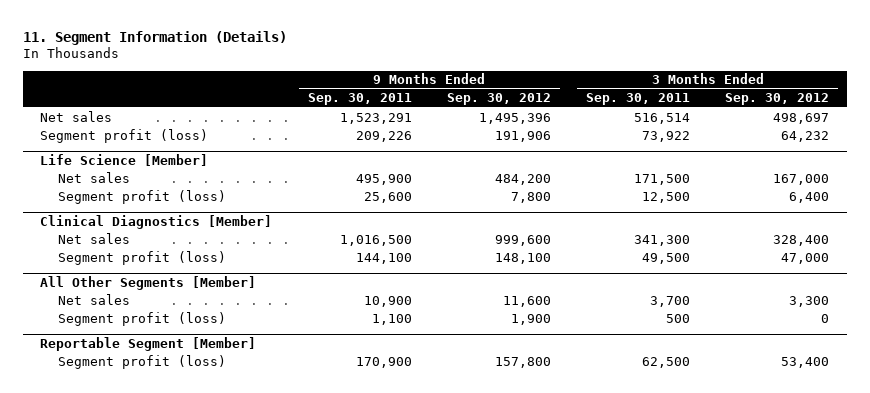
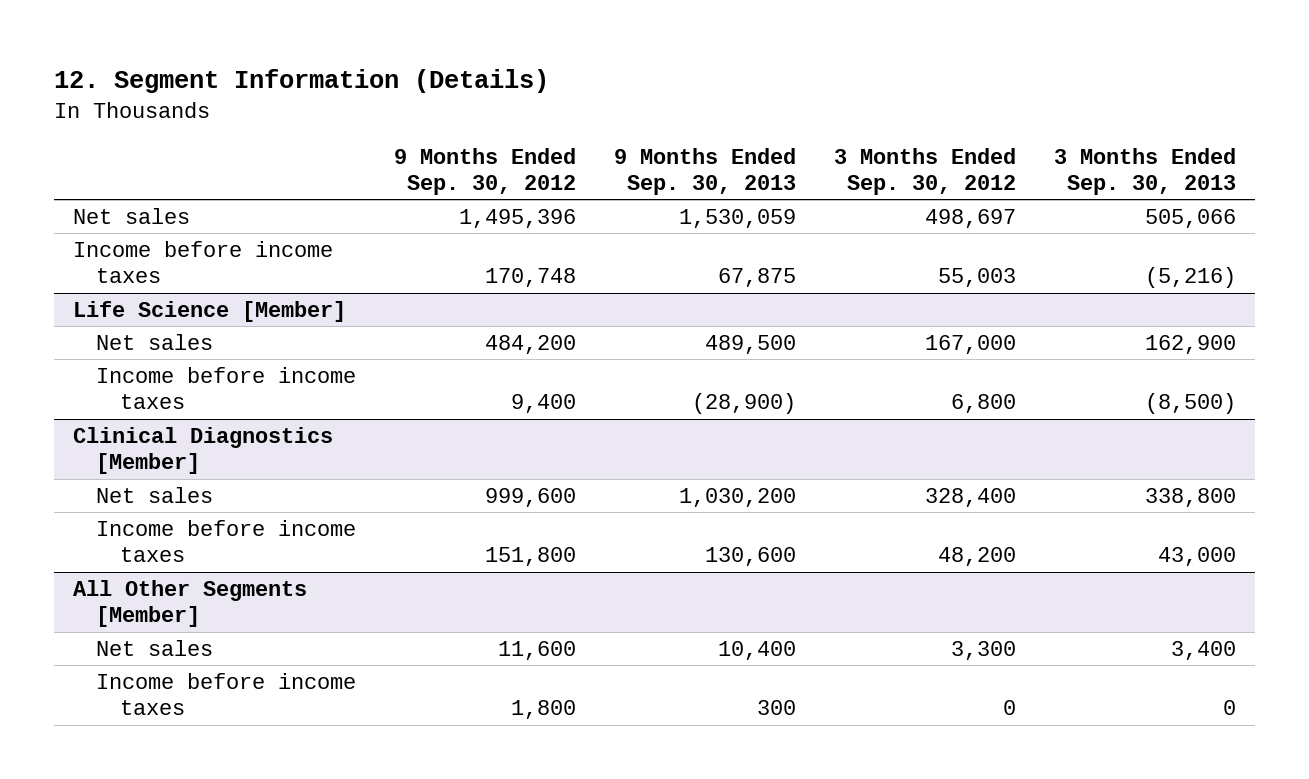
- 11. Segment Information (Details)
+ 12. Segment Information (Details)
- | 9 Months Ended Sep. 30, 2011 | 9 Months Ended Sep. 30, 2012 | 3 Months Ended Sep. 30, 2011 | 3 Months Ended Sep. 30, 2012
+ | 9 Months Ended Sep. 30, 2012 | 9 Months Ended Sep. 30, 2013 | 3 Months Ended Sep. 30, 2012 | 3 Months Ended Sep. 30, 2013
- Segment profit (loss) | 209,226 | 191,906 | 73,922 | 64,232
+ Income before income taxes | 170,748 | 67,875 | 55,003 | (5,216)
@ Life Science [Member]
- Segment profit (loss) | 25,600 | 7,800 | 12,500 | 6,400
+ Income before income taxes | 9,400 | (28,900) | 6,800 | (8,500)
@ Clinical Diagnostics [Member]
- Segment profit (loss) | 144,100 | 148,100 | 49,500 | 47,000
+ Income before income taxes | 151,800 | 130,600 | 48,200 | 43,000
@ All Other Segments [Member]
- Segment profit (loss) | 1,100 | 1,900 | 500 | 0
- Reportable Segment [Member]
- Segment profit (loss) | 170,900 | 157,800 | 62,500 | 53,400
@ All Other Segments [Member]
+ Income before income taxes | 1,800 | 300 | 0 | 0

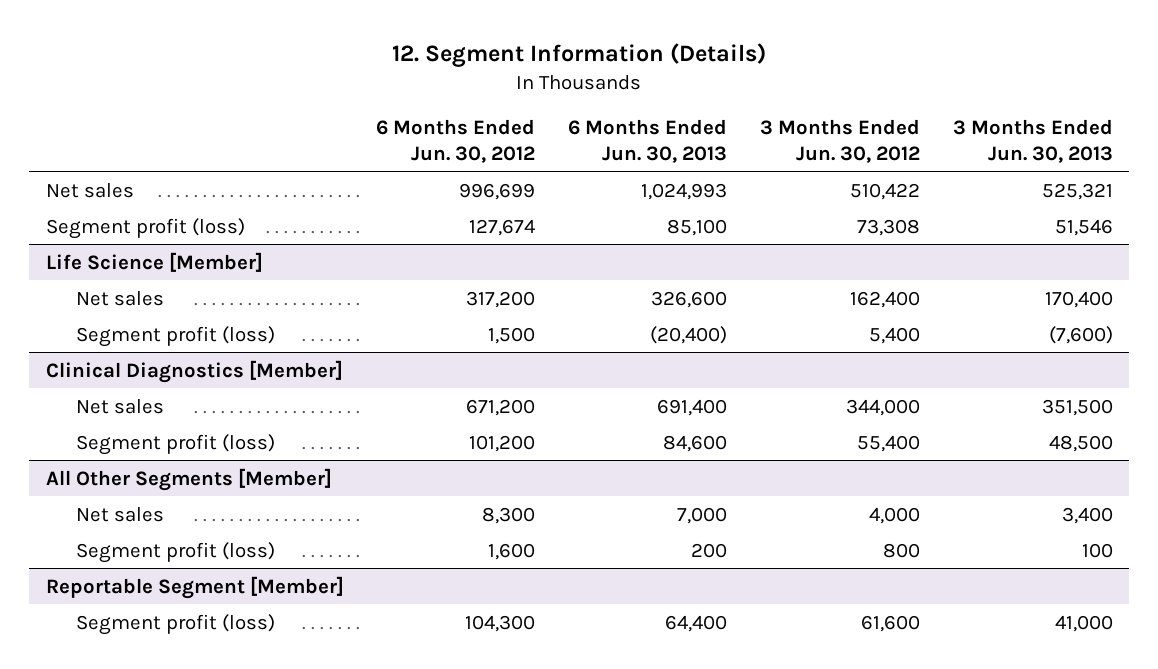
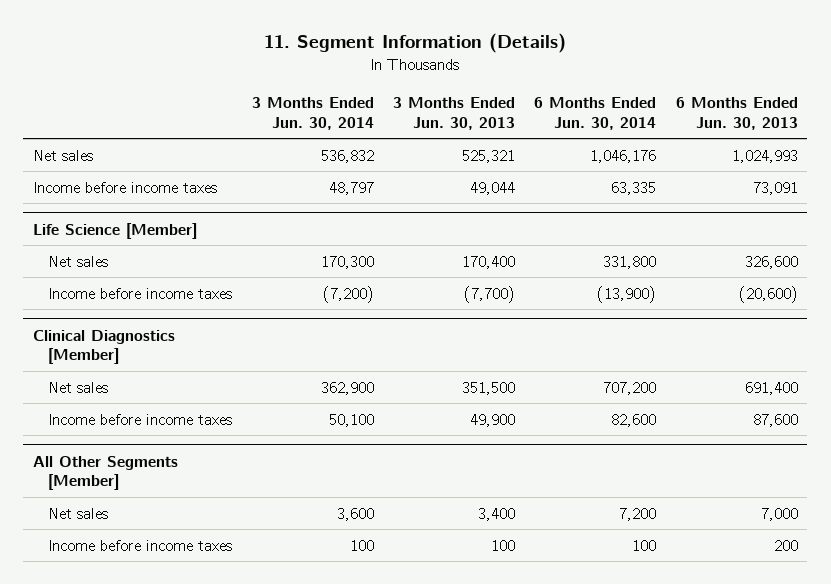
- 12. Segment Information (Details)
+ 11. Segment Information (Details)
- | 6 Months Ended Jun. 30, 2012 | 6 Months Ended Jun. 30, 2013 | 3 Months Ended Jun. 30, 2012 | 3 Months Ended Jun. 30, 2013
+ | 3 Months Ended Jun. 30, 2014 | 3 Months Ended Jun. 30, 2013 | 6 Months Ended Jun. 30, 2014 | 6 Months Ended Jun. 30, 2013
- Segment profit (loss) | 127,674 | 85,100 | 73,308 | 51,546
+ Income before income taxes | 48,797 | 49,044 | 63,335 | 73,091
@ Life Science [Member]
- Segment profit (loss) | 1,500 | (20,400) | 5,400 | (7,600)
+ Income before income taxes | (7,200) | (7,700) | (13,900) | (20,600)
@ Clinical Diagnostics [Member]
- Segment profit (loss) | 101,200 | 84,600 | 55,400 | 48,500
+ Income before income taxes | 50,100 | 49,900 | 82,600 | 87,600
@ All Other Segments [Member]
- Segment profit (loss) | 1,600 | 200 | 800 | 100
- Reportable Segment [Member]
- Segment profit (loss) | 104,300 | 64,400 | 61,600 | 41,000
@ All Other Segments [Member]
+ Income before income taxes | 100 | 100 | 100 | 200

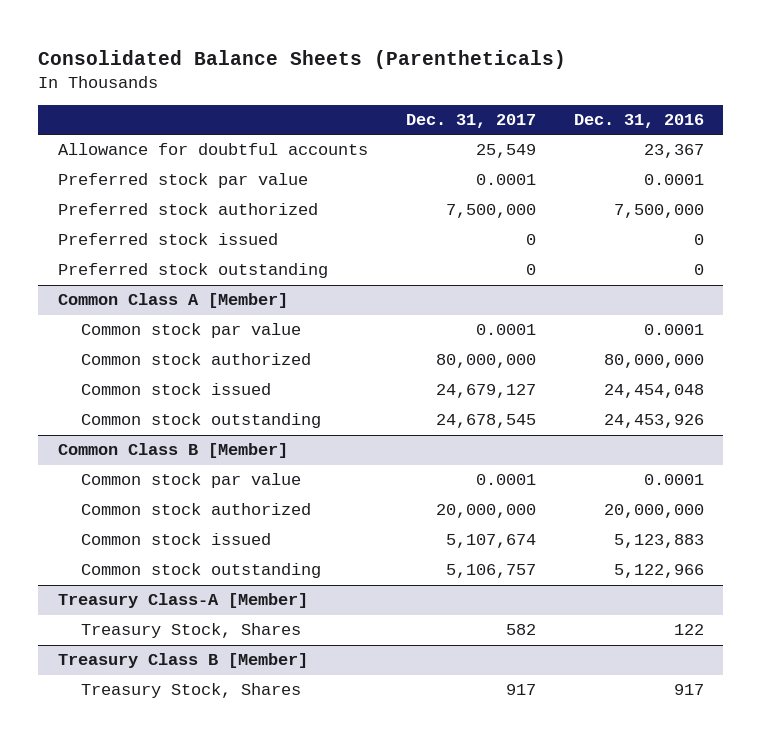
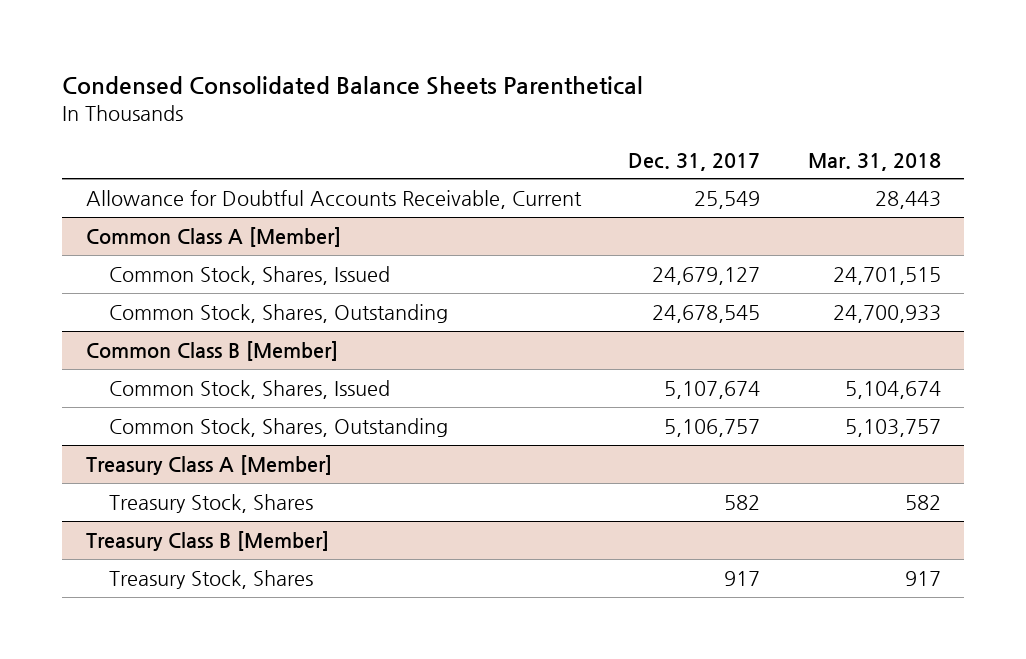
- Consolidated Balance Sheets (Parentheticals)
+ Condensed Consolidated Balance Sheets Parenthetical
- | Dec. 31, 2017 | Dec. 31, 2016
+ | Dec. 31, 2017 | Mar. 31, 2018
- Allowance for doubtful accounts | 25,549 | 23,367
- Preferred stock par value | 0.0001 | 0.0001
- Preferred stock authorized | 7,500,000 | 7,500,000
- Preferred stock issued | 0 | 0
- Preferred stock outstanding | 0 | 0
+ Allowance for Doubtful Accounts Receivable, Current | 25,549 | 28,443
@ Common Class A [Member]
- Common stock par value | 0.0001 | 0.0001
- Common stock authorized | 80,000,000 | 80,000,000
- Common stock issued | 24,679,127 | 24,454,048
- Common stock outstanding | 24,678,545 | 24,453,926
+ Common Stock, Shares, Issued | 24,679,127 | 24,701,515
+ Common Stock, Shares, Outstanding | 24,678,545 | 24,700,933
@ Common Class B [Member]
- Common stock par value | 0.0001 | 0.0001
- Common stock authorized | 20,000,000 | 20,000,000
- Common stock issued | 5,107,674 | 5,123,883
- Common stock outstanding | 5,106,757 | 5,122,966
- Treasury Class-A [Member]
@ Common Class B [Member]
+ Common Stock, Shares, Issued | 5,107,674 | 5,104,674
+ Common Stock, Shares, Outstanding | 5,106,757 | 5,103,757
+ Treasury Class A [Member]

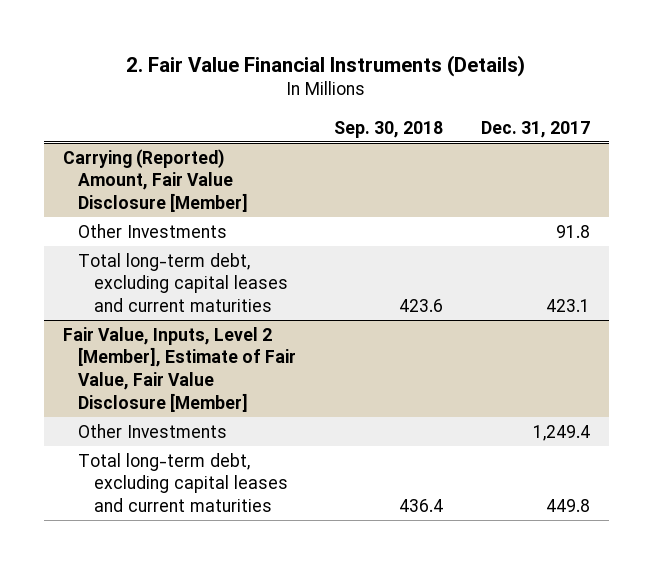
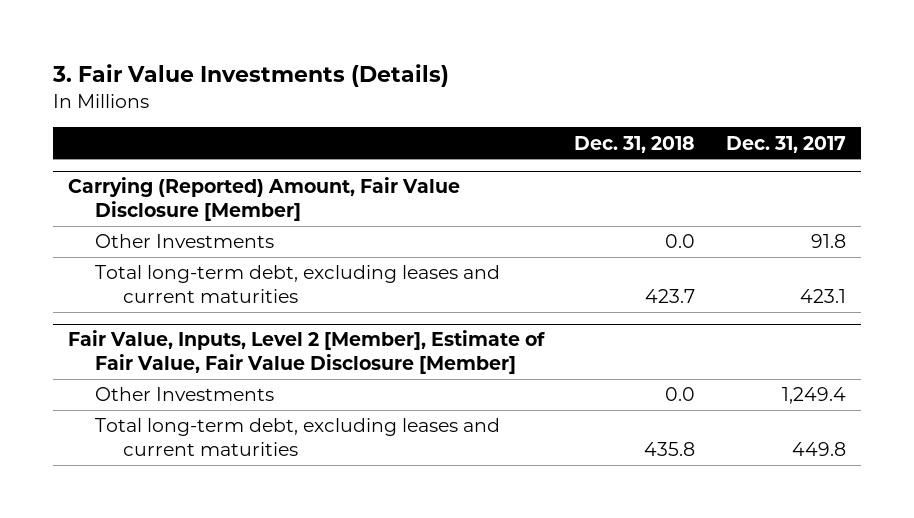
- 2. Fair Value Financial Instruments (Details)
+ 3. Fair Value Investments (Details)
- | Sep. 30, 2018 | Dec. 31, 2017
+ | Dec. 31, 2018 | Dec. 31, 2017
@ Carrying (Reported) Amount, Fair Value Disclosure [Member]
- Total long-term debt, excluding capital leases and current maturities | 423.6 | 423.1
+ Total long-term debt, excluding leases and current maturities | 423.7 | 423.1
@ Fair Value, Inputs, Level 2 [Member], Estimate of Fair Value, Fair Value Disclosure [Member]
- Total long-term debt, excluding capital leases and current maturities | 436.4 | 449.8
+ Total long-term debt, excluding leases and current maturities | 435.8 | 449.8

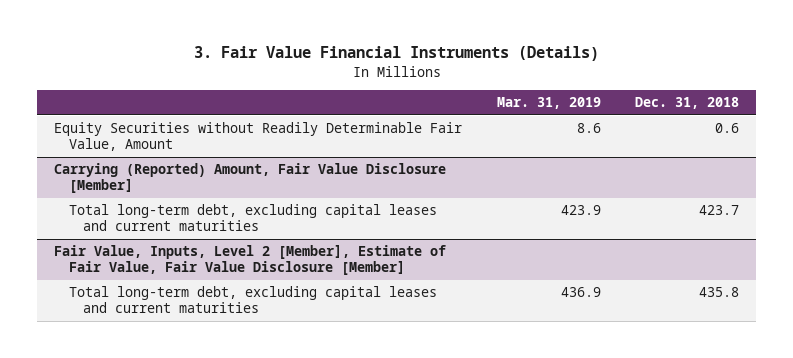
- 3. Fair Value Investments (Details)
+ 3. Fair Value Financial Instruments (Details)
- | Dec. 31, 2018 | Dec. 31, 2017
+ | Mar. 31, 2019 | Dec. 31, 2018
+ Equity Securities without Readily Determinable Fair Value, Amount | 8.6 | 0.6
@ Carrying (Reported) Amount, Fair Value Disclosure [Member]
- Other Investments | 0.0 | 91.8
- Total long-term debt, excluding leases and current maturities | 423.7 | 423.1
+ Total long-term debt, excluding capital leases and current maturities | 423.9 | 423.7
@ Fair Value, Inputs, Level 2 [Member], Estimate of Fair Value, Fair Value Disclosure [Member]
- Other Investments | 0.0 | 1,249.4
- Total long-term debt, excluding leases and current maturities | 435.8 | 449.8
+ Total long-term debt, excluding capital leases and current maturities | 436.9 | 435.8

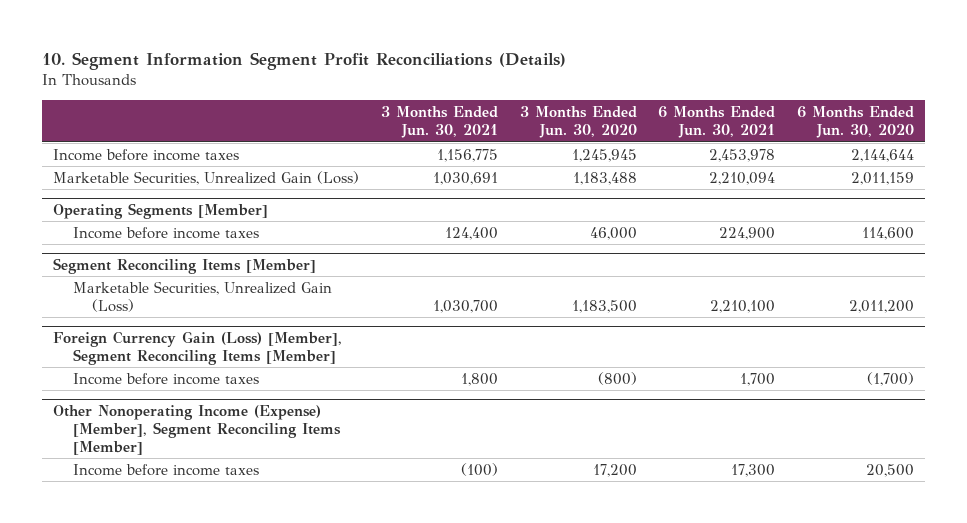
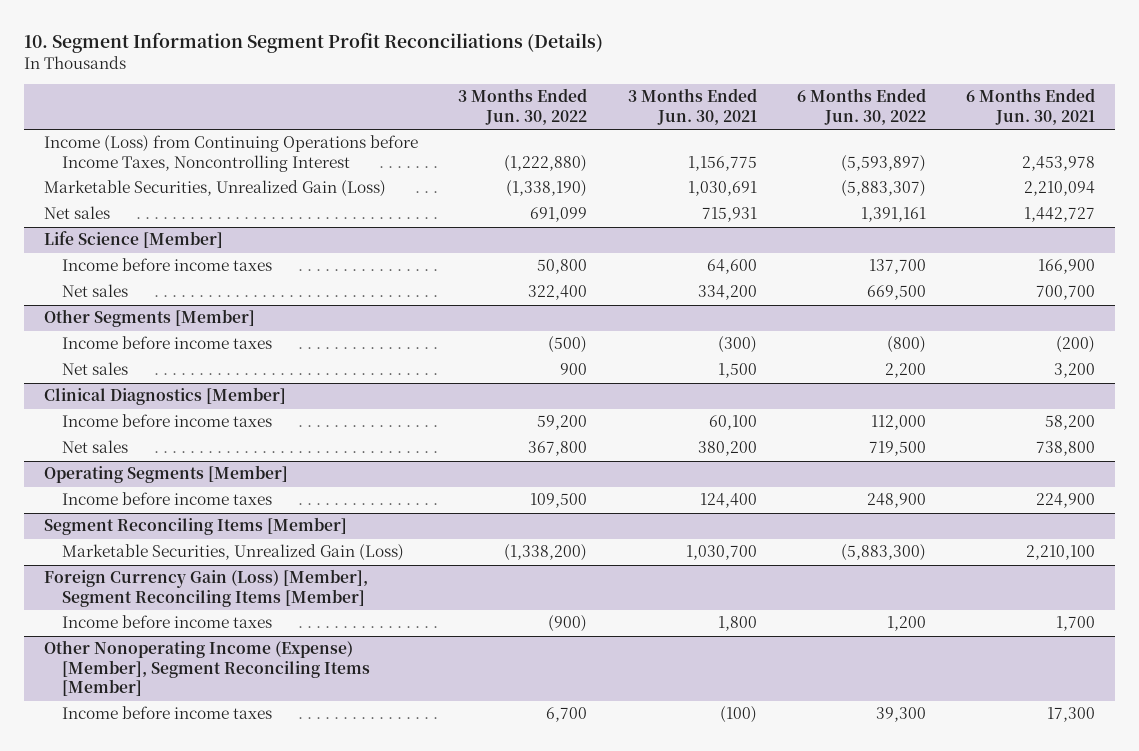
- | 3 Months Ended Jun. 30, 2021 | 3 Months Ended Jun. 30, 2020 | 6 Months Ended Jun. 30, 2021 | 6 Months Ended Jun. 30, 2020
+ | 3 Months Ended Jun. 30, 2022 | 3 Months Ended Jun. 30, 2021 | 6 Months Ended Jun. 30, 2022 | 6 Months Ended Jun. 30, 2021
- Income before income taxes | 1,156,775 | 1,245,945 | 2,453,978 | 2,144,644
+ Income (Loss) from Continuing Operations before Income Taxes, Noncontrolling Interest | (1,222,880) | 1,156,775 | (5,593,897) | 2,453,978
+ Net sales | 691,099 | 715,931 | 1,391,161 | 1,442,727
+ Life Science [Member]
+ Income before income taxes | 50,800 | 64,600 | 137,700 | 166,900
+ Net sales | 322,400 | 334,200 | 669,500 | 700,700
+ Other Segments [Member]
+ Income before income taxes | (500) | (300) | (800) | (200)
+ Net sales | 900 | 1,500 | 2,200 | 3,200
+ Clinical Diagnostics [Member]
+ Income before income taxes | 59,200 | 60,100 | 112,000 | 58,200
+ Net sales | 367,800 | 380,200 | 719,500 | 738,800

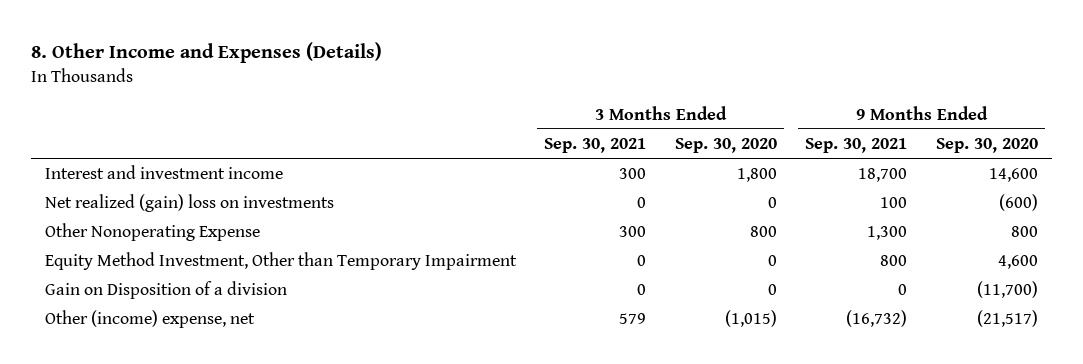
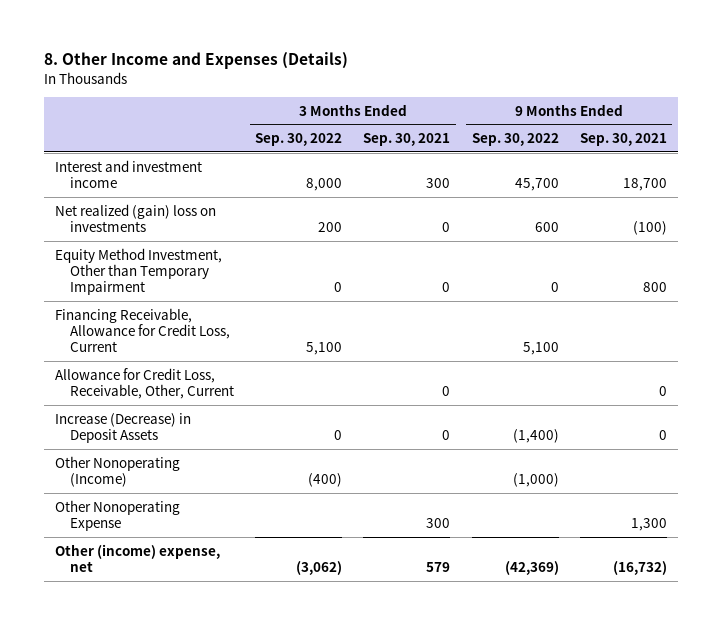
- | 3 Months Ended Sep. 30, 2021 | 3 Months Ended Sep. 30, 2020 | 9 Months Ended Sep. 30, 2021 | 9 Months Ended Sep. 30, 2020
+ | 3 Months Ended Sep. 30, 2022 | 3 Months Ended Sep. 30, 2021 | 9 Months Ended Sep. 30, 2022 | 9 Months Ended Sep. 30, 2021
- Net realized (gain) loss on investments | 0 | 0 | 100 | (600)
+ Net realized (gain) loss on investments | 200 | 0 | 600 | (100)
- Gain on Disposition of a division | 0 | 0 | 0 | (11,700)
+ Financing Receivable, Allowance for Credit Loss, Current | 5,100 | | 5,100 |
+ Allowance for Credit Loss, Receivable, Other, Current | | 0 | | 0
+ Increase (Decrease) in Deposit Assets | 0 | 0 | (1,400) | 0
+ Other Nonoperating (Income) | (400) | | (1,000) |
moved down: Other Nonoperating Expense | | 300 | | 1,300

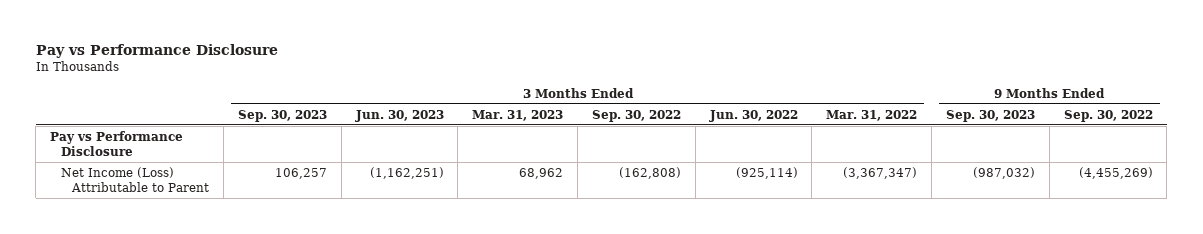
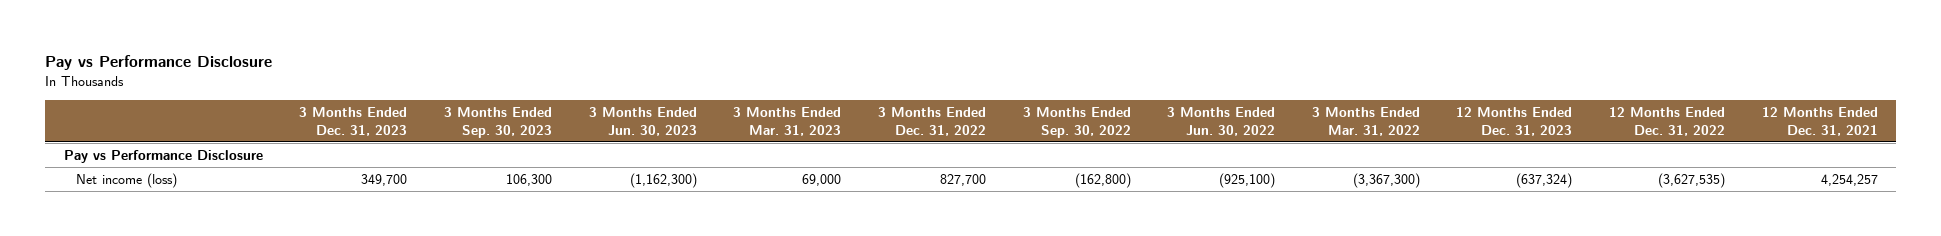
- | 3 Months Ended Sep. 30, 2023 | 3 Months Ended Jun. 30, 2023 | 3 Months Ended Mar. 31, 2023 | 3 Months Ended Sep. 30, 2022 | 3 Months Ended Jun. 30, 2022 | 3 Months Ended Mar. 31, 2022 | 9 Months Ended Sep. 30, 2023 | 9 Months Ended Sep. 30, 2022
+ | 3 Months Ended Dec. 31, 2023 | 3 Months Ended Sep. 30, 2023 | 3 Months Ended Jun. 30, 2023 | 3 Months Ended Mar. 31, 2023 | 3 Months Ended Dec. 31, 2022 | 3 Months Ended Sep. 30, 2022 | 3 Months Ended Jun. 30, 2022 | 3 Months Ended Mar. 31, 2022 | 12 Months Ended Dec. 31, 2023 | 12 Months Ended Dec. 31, 2022 | 12 Months Ended Dec. 31, 2021
- Net Income (Loss) Attributable to Parent | 106,257 | (1,162,251) | 68,962 | (162,808) | (925,114) | (3,367,347) | (987,032) | (4,455,269)
+ Net income (loss) | 349,700 | 106,300 | (1,162,300) | 69,000 | 827,700 | (162,800) | (925,100) | (3,367,300) | (637,324) | (3,627,535) | 4,254,257

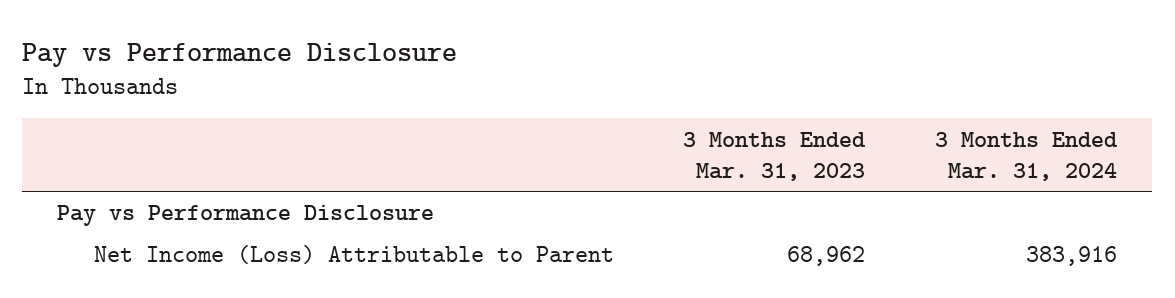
- | 3 Months Ended Dec. 31, 2023 | 3 Months Ended Sep. 30, 2023 | 3 Months Ended Jun. 30, 2023 | 3 Months Ended Mar. 31, 2023 | 3 Months Ended Dec. 31, 2022 | 3 Months Ended Sep. 30, 2022 | 3 Months Ended Jun. 30, 2022 | 3 Months Ended Mar. 31, 2022 | 12 Months Ended Dec. 31, 2023 | 12 Months Ended Dec. 31, 2022 | 12 Months Ended Dec. 31, 2021
+ | 3 Months Ended Mar. 31, 2023 | 3 Months Ended Mar. 31, 2024
- Net income (loss) | 349,700 | 106,300 | (1,162,300) | 69,000 | 827,700 | (162,800) | (925,100) | (3,367,300) | (637,324) | (3,627,535) | 4,254,257
+ Net Income (Loss) Attributable to Parent | 68,962 | 383,916

